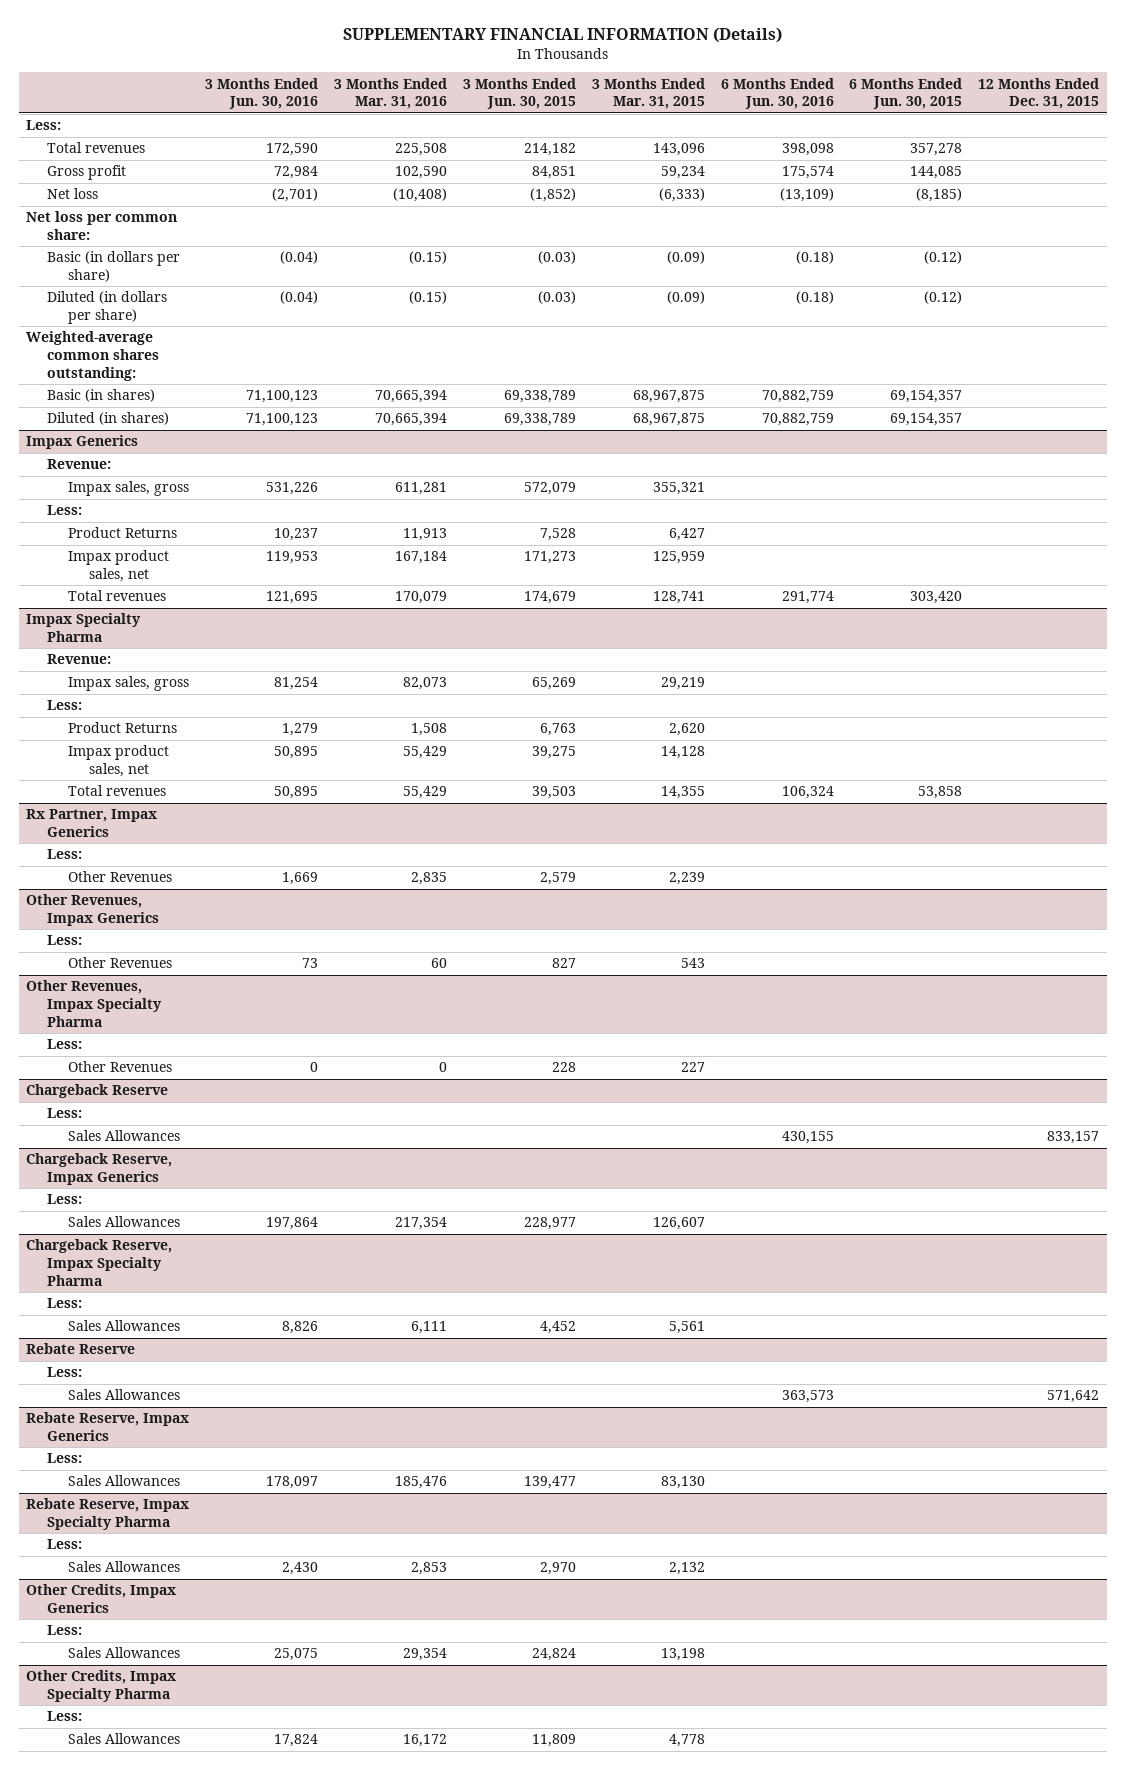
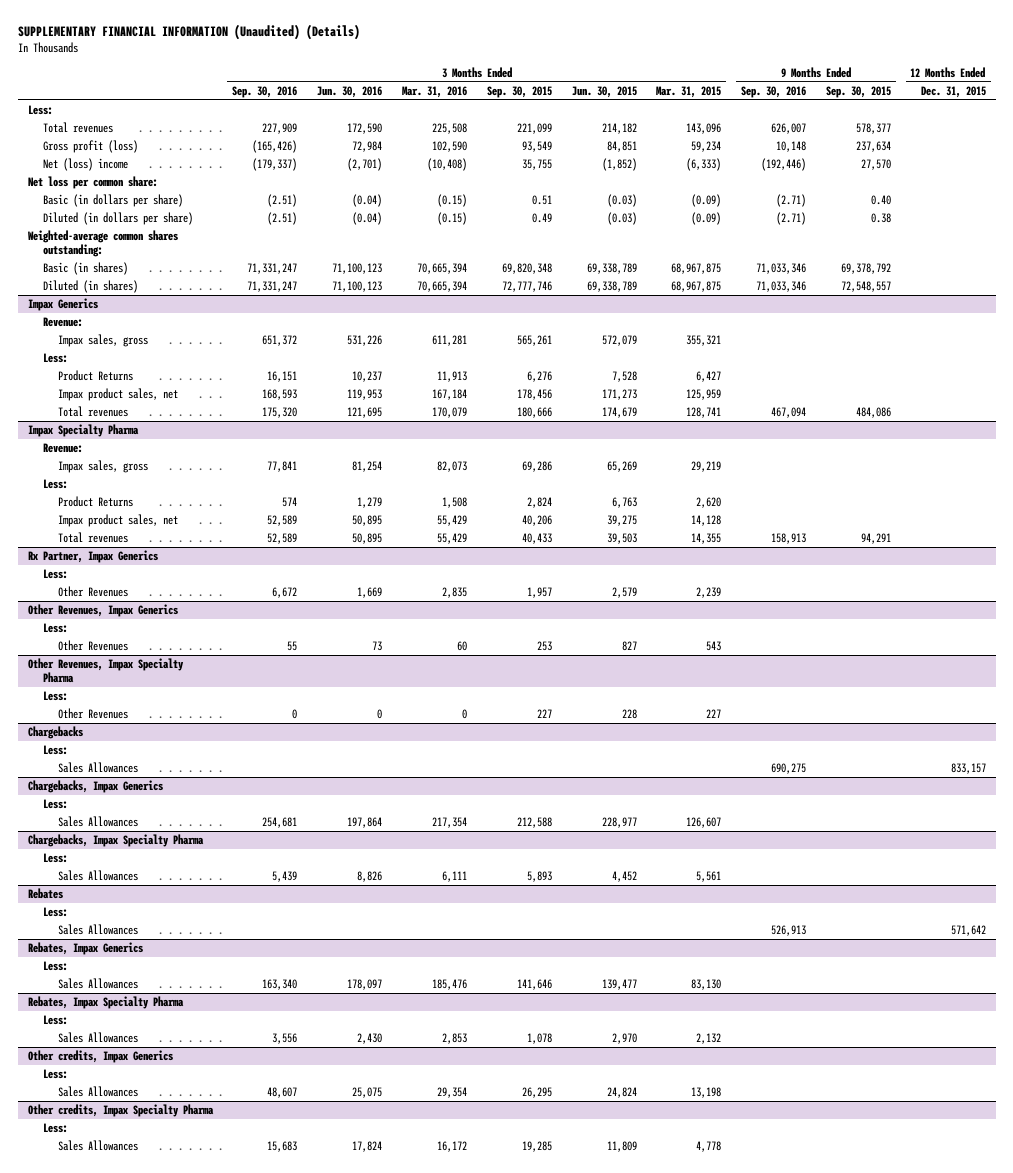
- SUPPLEMENTARY FINANCIAL INFORMATION (Details)
+ SUPPLEMENTARY FINANCIAL INFORMATION (Unaudited) (Details)
- | 3 Months Ended Jun. 30, 2016 | 3 Months Ended Mar. 31, 2016 | 3 Months Ended Jun. 30, 2015 | 3 Months Ended Mar. 31, 2015 | 6 Months Ended Jun. 30, 2016 | 6 Months Ended Jun. 30, 2015 | 12 Months Ended Dec. 31, 2015
+ | 3 Months Ended Sep. 30, 2016 | 3 Months Ended Jun. 30, 2016 | 3 Months Ended Mar. 31, 2016 | 3 Months Ended Sep. 30, 2015 | 3 Months Ended Jun. 30, 2015 | 3 Months Ended Mar. 31, 2015 | 9 Months Ended Sep. 30, 2016 | 9 Months Ended Sep. 30, 2015 | 12 Months Ended Dec. 31, 2015
- Gross profit | 72,984 | 102,590 | 84,851 | 59,234 | 175,574 | 144,085 |
- Net loss | (2,701) | (10,408) | (1,852) | (6,333) | (13,109) | (8,185) |
+ Gross profit (loss) | (165,426) | 72,984 | 102,590 | 93,549 | 84,851 | 59,234 | 10,148 | 237,634 |
+ Net (loss) income | (179,337) | (2,701) | (10,408) | 35,755 | (1,852) | (6,333) | (192,446) | 27,570 |
- Chargeback Reserve
+ Chargebacks
- Chargeback Reserve, Impax Generics
+ Chargebacks, Impax Generics
- Chargeback Reserve, Impax Specialty Pharma
+ Chargebacks, Impax Specialty Pharma
- Rebate Reserve
+ Rebates
- Rebate Reserve, Impax Generics
+ Rebates, Impax Generics
- Rebate Reserve, Impax Specialty Pharma
+ Rebates, Impax Specialty Pharma
- Other Credits, Impax Generics
+ Other credits, Impax Generics
- Other Credits, Impax Specialty Pharma
+ Other credits, Impax Specialty Pharma

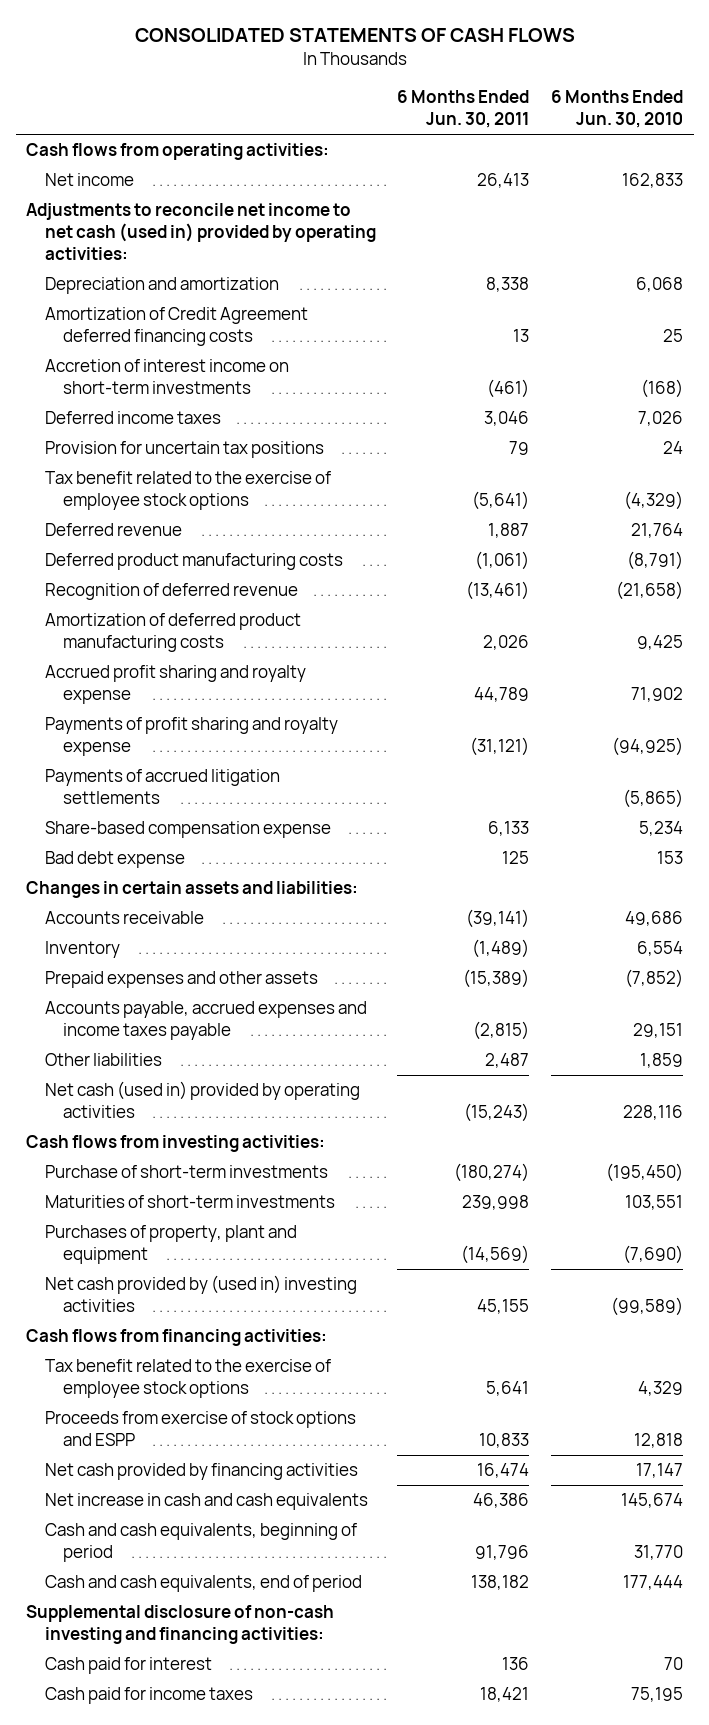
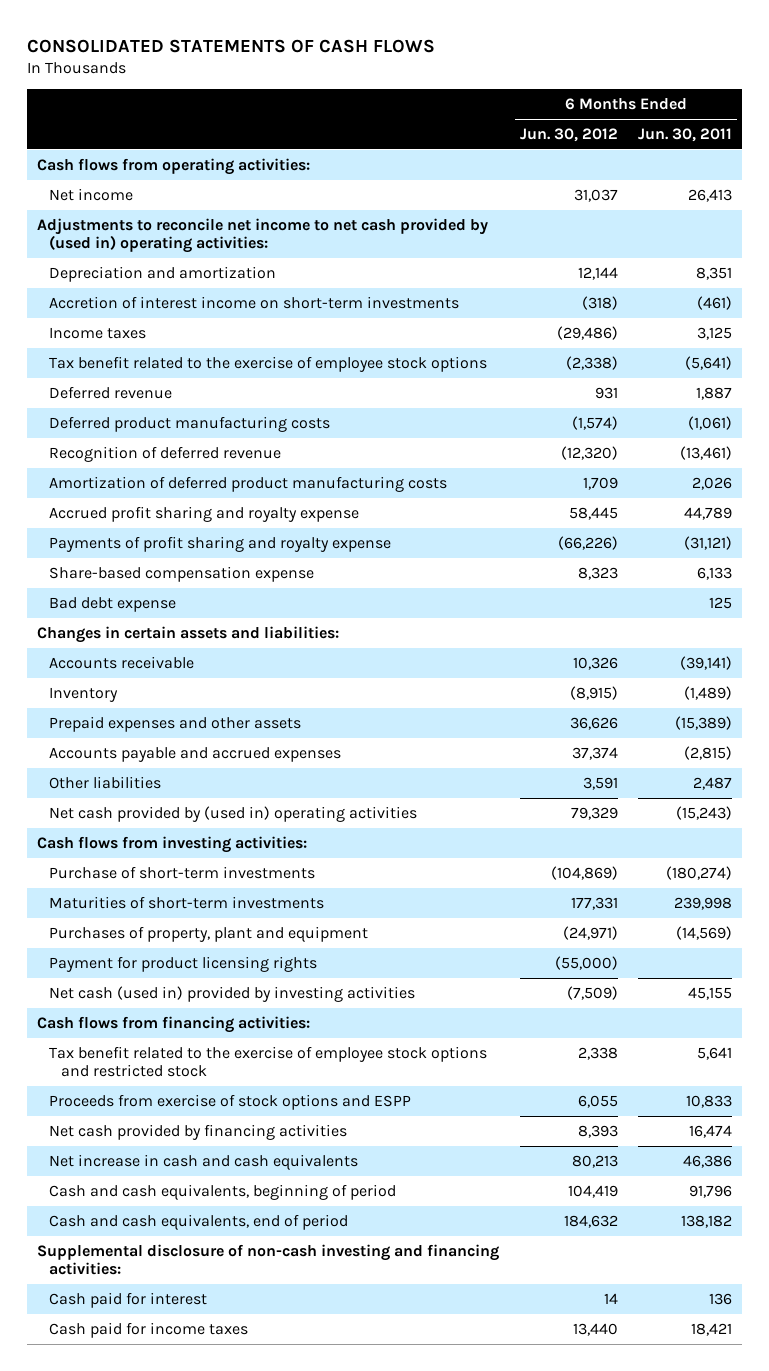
- | 6 Months Ended Jun. 30, 2011 | 6 Months Ended Jun. 30, 2010
+ | 6 Months Ended Jun. 30, 2012 | 6 Months Ended Jun. 30, 2011
- Adjustments to reconcile net income to net cash (used in) provided by operating activities:
- Depreciation and amortization | 8,338 | 6,068
- Amortization of Credit Agreement deferred financing costs | 13 | 25
+ Adjustments to reconcile net income to net cash provided by (used in) operating activities:
+ Depreciation and amortization | 12,144 | 8,351
- Deferred income taxes | 3,046 | 7,026
- Provision for uncertain tax positions | 79 | 24
+ Income taxes | (29,486) | 3,125
- Payments of accrued litigation settlements | | (5,865)
- Accounts payable, accrued expenses and income taxes payable | (2,815) | 29,151
+ Accounts payable and accrued expenses | 37,374 | (2,815)
- Net cash (used in) provided by operating activities | (15,243) | 228,116
+ Net cash provided by (used in) operating activities | 79,329 | (15,243)
- Net cash provided by (used in) investing activities | 45,155 | (99,589)
+ Payment for product licensing rights | (55,000) |
+ Net cash (used in) provided by investing activities | (7,509) | 45,155
- Tax benefit related to the exercise of employee stock options | 5,641 | 4,329
+ Tax benefit related to the exercise of employee stock options and restricted stock | 2,338 | 5,641

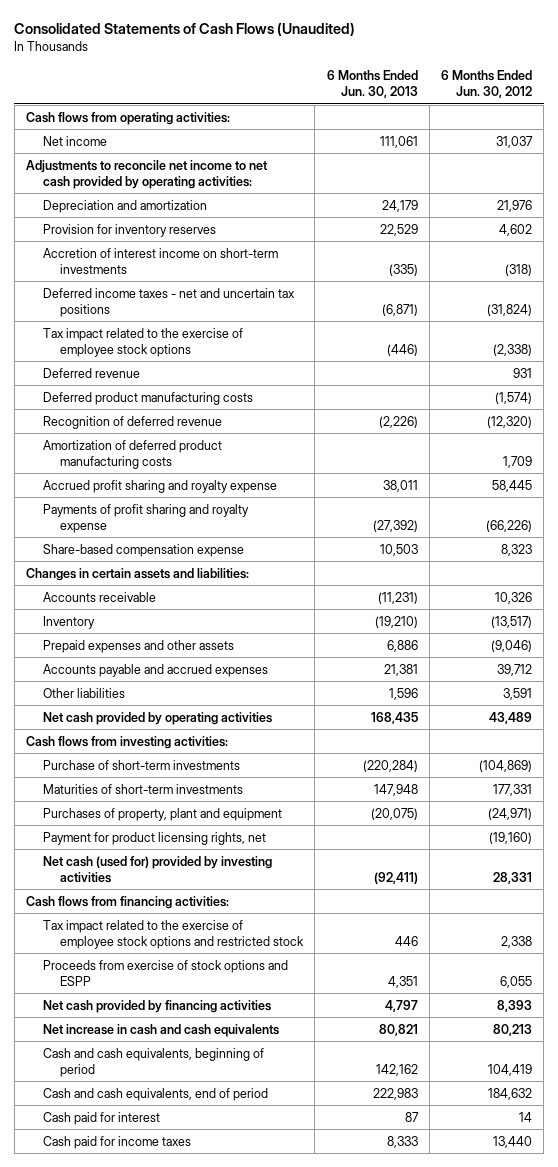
- CONSOLIDATED STATEMENTS OF CASH FLOWS
+ Consolidated Statements of Cash Flows (Unaudited)
- | 6 Months Ended Jun. 30, 2012 | 6 Months Ended Jun. 30, 2011
+ | 6 Months Ended Jun. 30, 2013 | 6 Months Ended Jun. 30, 2012
- Adjustments to reconcile net income to net cash provided by (used in) operating activities:
- Depreciation and amortization | 12,144 | 8,351
+ Adjustments to reconcile net income to net cash provided by operating activities:
+ Depreciation and amortization | 24,179 | 21,976
+ Provision for inventory reserves | 22,529 | 4,602
- Income taxes | (29,486) | 3,125
- Tax benefit related to the exercise of employee stock options | (2,338) | (5,641)
+ Deferred income taxes - net and uncertain tax positions | (6,871) | (31,824)
+ Tax impact related to the exercise of employee stock options | (446) | (2,338)
- Bad debt expense | | 125
- Inventory | (8,915) | (1,489)
- Prepaid expenses and other assets | 36,626 | (15,389)
- Accounts payable and accrued expenses | 37,374 | (2,815)
+ Inventory | (19,210) | (13,517)
+ Prepaid expenses and other assets | 6,886 | (9,046)
+ Accounts payable and accrued expenses | 21,381 | 39,712
- Net cash provided by (used in) operating activities | 79,329 | (15,243)
+ Net cash provided by operating activities | 168,435 | 43,489
- Payment for product licensing rights | (55,000) |
- Net cash (used in) provided by investing activities | (7,509) | 45,155
+ Payment for product licensing rights, net | | (19,160)
+ Net cash (used for) provided by investing activities | (92,411) | 28,331
- Tax benefit related to the exercise of employee stock options and restricted stock | 2,338 | 5,641
+ Tax impact related to the exercise of employee stock options and restricted stock | 446 | 2,338
- Supplemental disclosure of non-cash investing and financing activities:

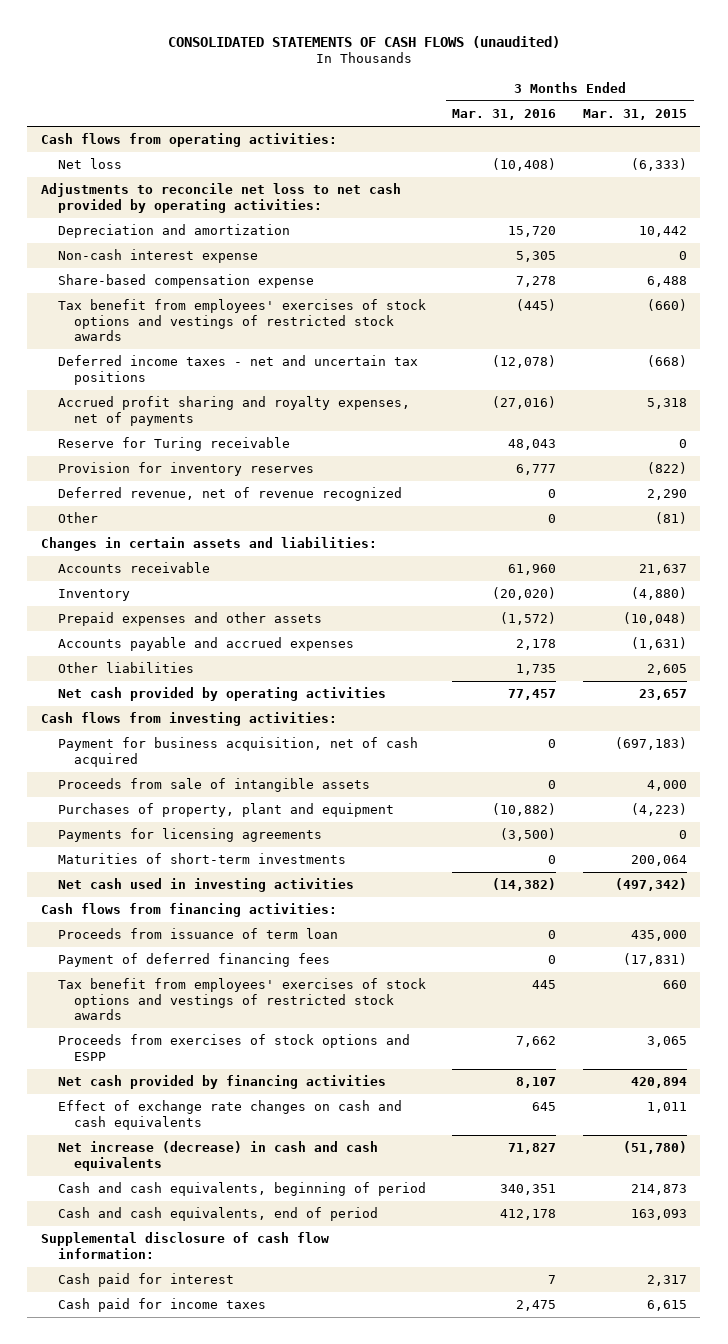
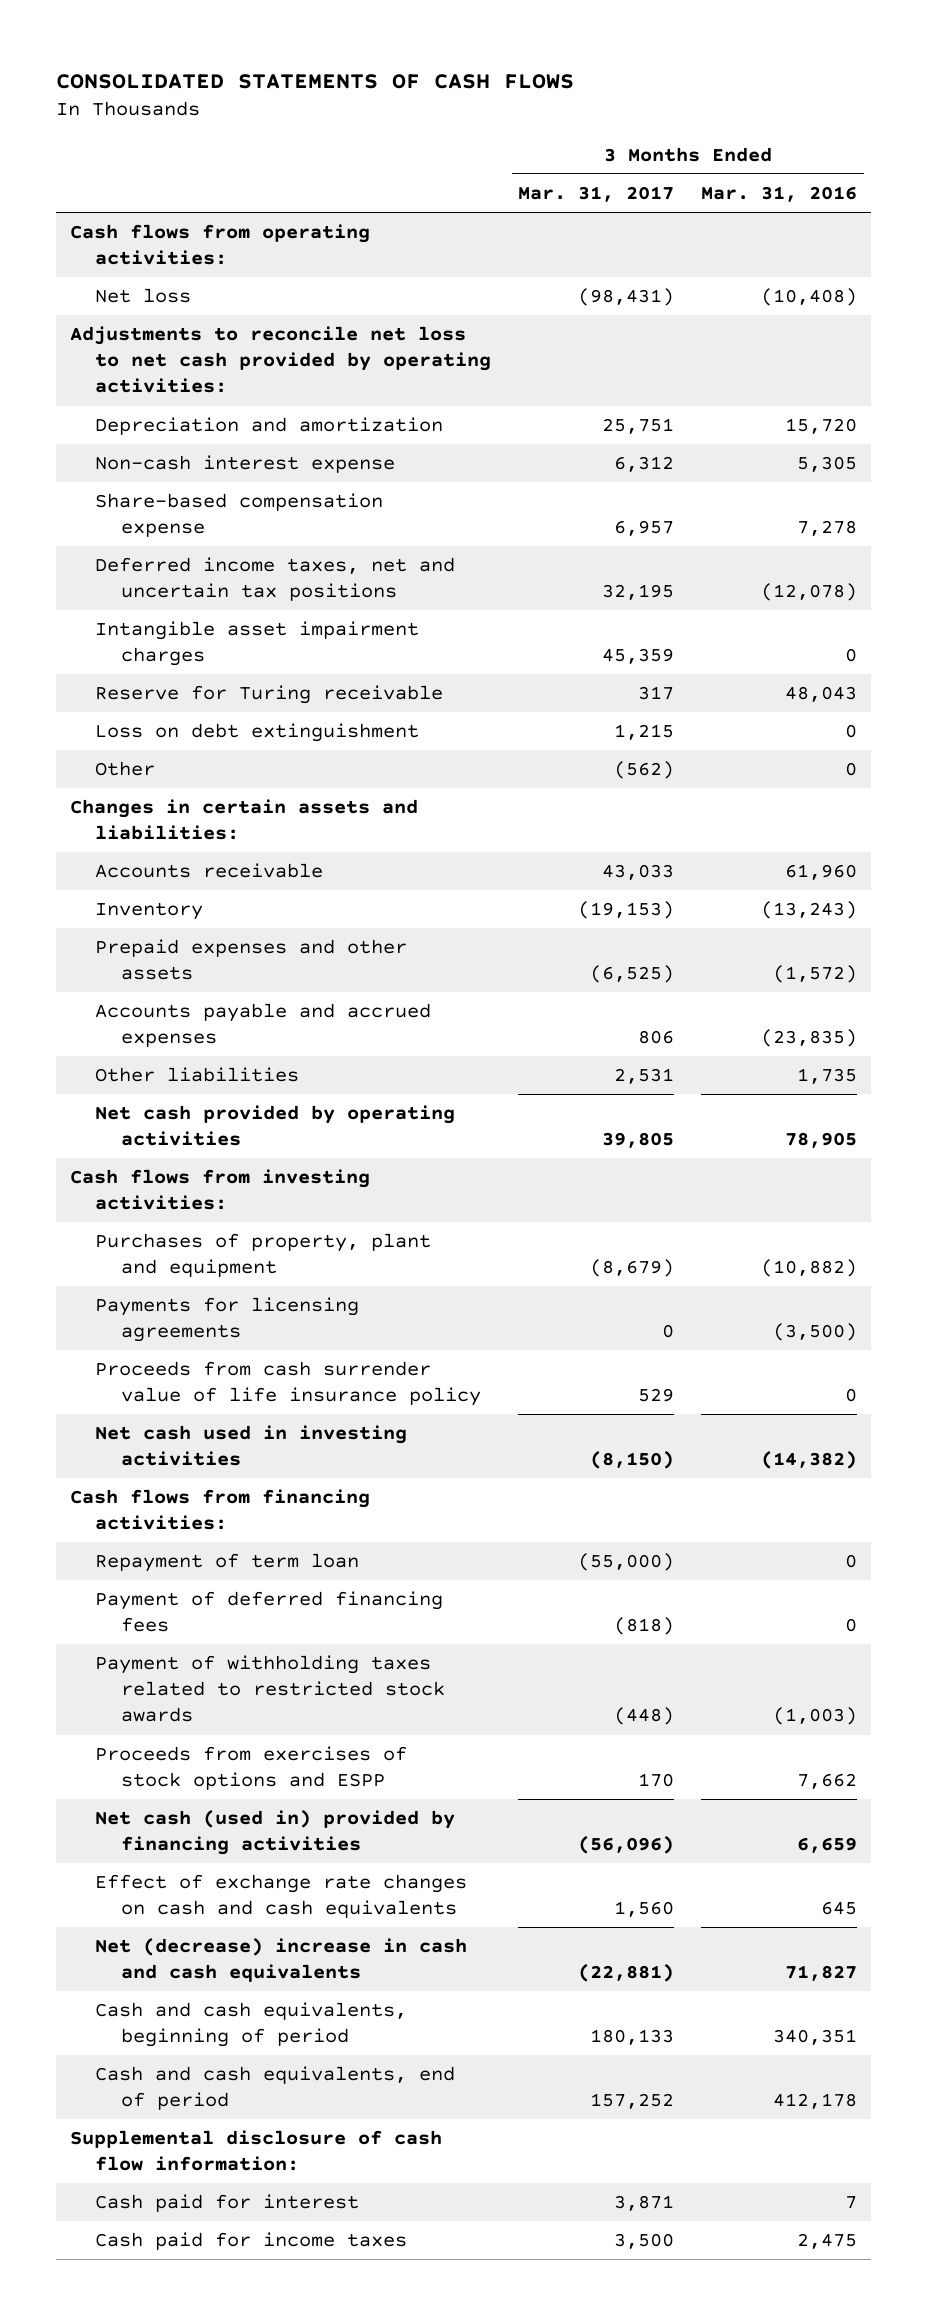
- CONSOLIDATED STATEMENTS OF CASH FLOWS (unaudited)
+ CONSOLIDATED STATEMENTS OF CASH FLOWS
- | 3 Months Ended Mar. 31, 2016 | 3 Months Ended Mar. 31, 2015
+ | 3 Months Ended Mar. 31, 2017 | 3 Months Ended Mar. 31, 2016
- Tax benefit from employees' exercises of stock options and vestings of restricted stock awards | (445) | (660)
- Deferred income taxes - net and uncertain tax positions | (12,078) | (668)
- Accrued profit sharing and royalty expenses, net of payments | (27,016) | 5,318
+ Deferred income taxes, net and uncertain tax positions | 32,195 | (12,078)
+ Intangible asset impairment charges | 45,359 | 0
- Provision for inventory reserves | 6,777 | (822)
- Deferred revenue, net of revenue recognized | 0 | 2,290
+ Loss on debt extinguishment | 1,215 | 0
- Inventory | (20,020) | (4,880)
+ Inventory | (19,153) | (13,243)
- Accounts payable and accrued expenses | 2,178 | (1,631)
+ Accounts payable and accrued expenses | 806 | (23,835)
- Net cash provided by operating activities | 77,457 | 23,657
+ Net cash provided by operating activities | 39,805 | 78,905
- Payment for business acquisition, net of cash acquired | 0 | (697,183)
- Proceeds from sale of intangible assets | 0 | 4,000
- Maturities of short-term investments | 0 | 200,064
+ Proceeds from cash surrender value of life insurance policy | 529 | 0
- Proceeds from issuance of term loan | 0 | 435,000
+ Repayment of term loan | (55,000) | 0
- Tax benefit from employees' exercises of stock options and vestings of restricted stock awards | 445 | 660
+ Payment of withholding taxes related to restricted stock awards | (448) | (1,003)
- Net cash provided by financing activities | 8,107 | 420,894
+ Net cash (used in) provided by financing activities | (56,096) | 6,659
- Net increase (decrease) in cash and cash equivalents | 71,827 | (51,780)
+ Net (decrease) increase in cash and cash equivalents | (22,881) | 71,827

